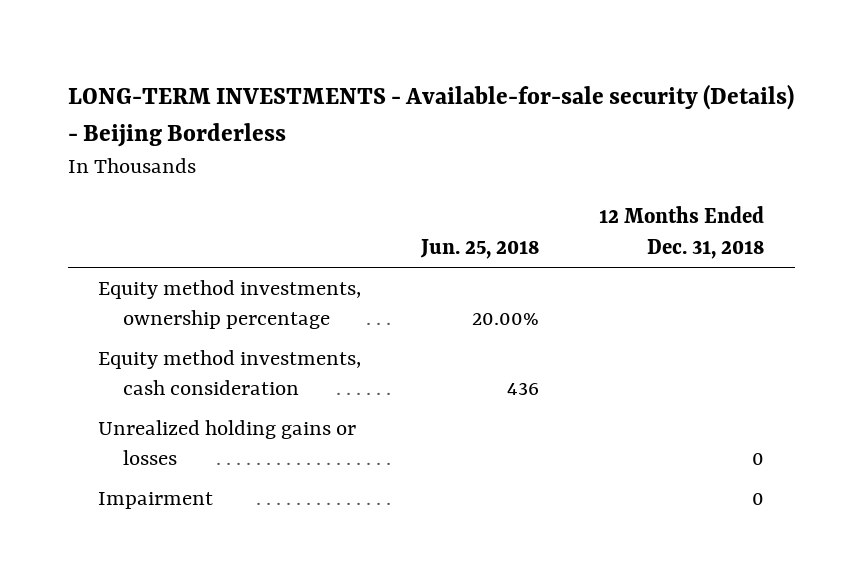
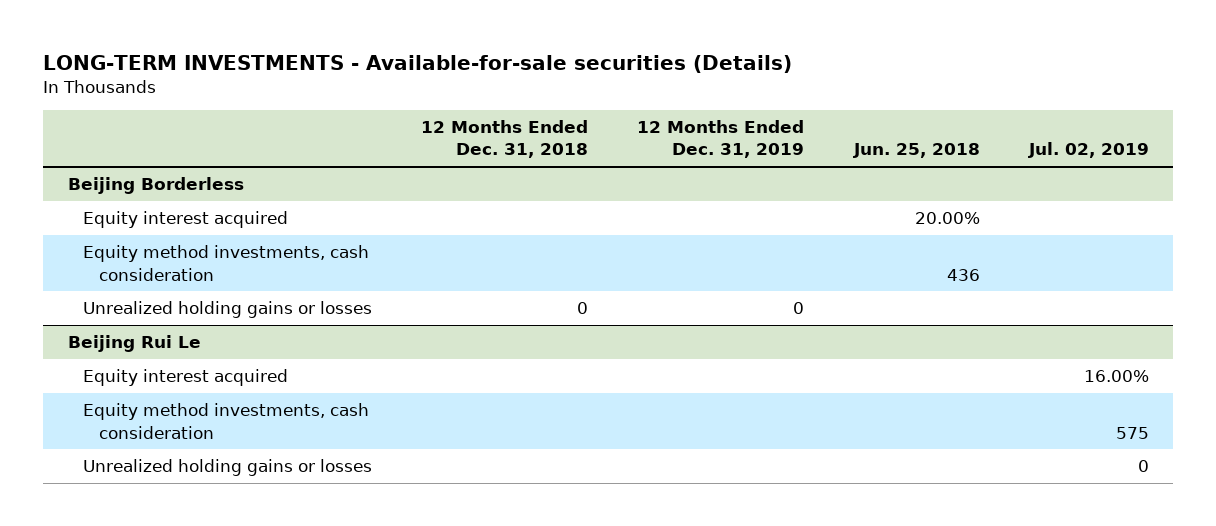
- LONG-TERM INVESTMENTS - Available-for-sale security (Details) - Beijing Borderless
+ LONG-TERM INVESTMENTS - Available-for-sale securities (Details)
- | Jun. 25, 2018 | 12 Months Ended Dec. 31, 2018
+ | 12 Months Ended Dec. 31, 2018 | 12 Months Ended Dec. 31, 2019 | Jun. 25, 2018 | Jul. 02, 2019
- Equity method investments, ownership percentage | 20.00% |
+ Beijing Borderless
+ Equity interest acquired | | | 20.00% |
- Impairment | | 0
+ Beijing Rui Le
+ Equity interest acquired | | | | 16.00%
+ Equity method investments, cash consideration | | | | 575
+ Unrealized holding gains or losses | | | | 0

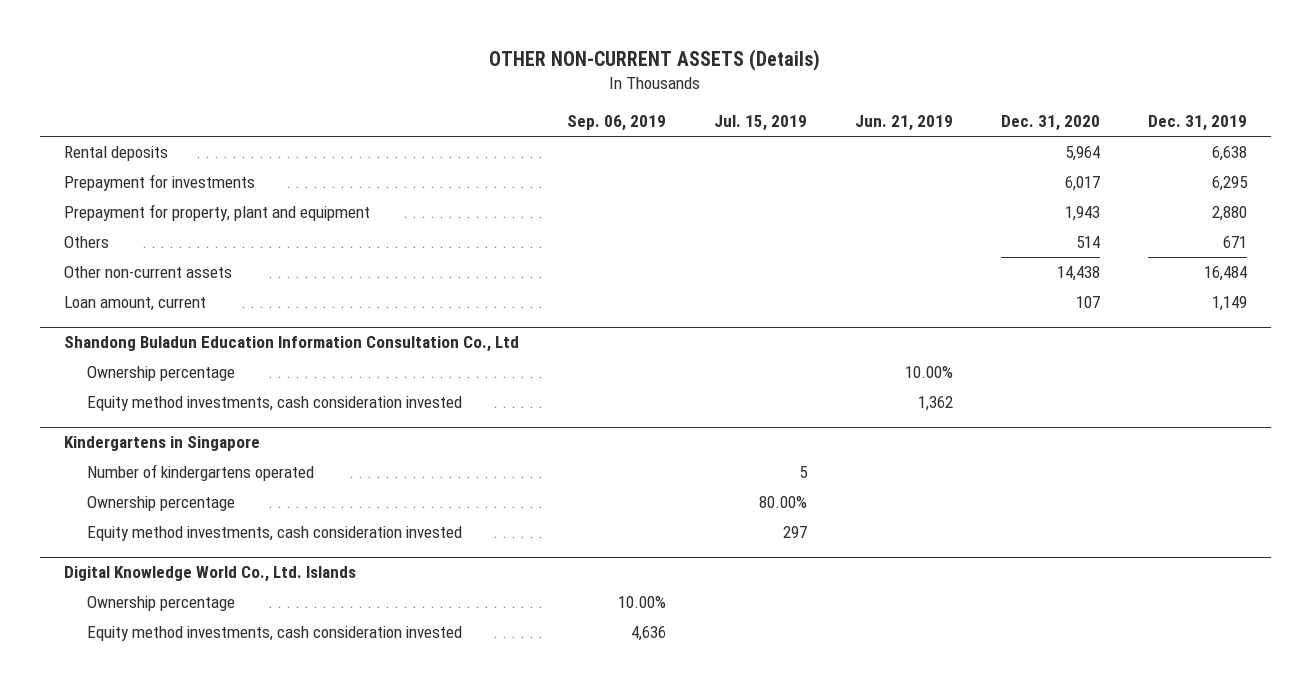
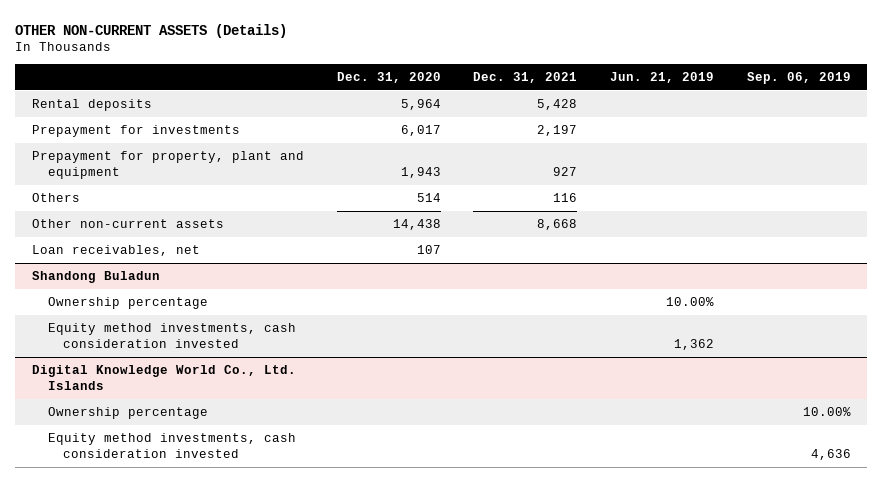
- | Sep. 06, 2019 | Jul. 15, 2019 | Jun. 21, 2019 | Dec. 31, 2020 | Dec. 31, 2019
+ | Dec. 31, 2020 | Dec. 31, 2021 | Jun. 21, 2019 | Sep. 06, 2019
- Loan amount, current | | | | 107 | 1,149
- Shandong Buladun Education Information Consultation Co., Ltd
+ Loan receivables, net | 107 | | |
+ Shandong Buladun
- Kindergartens in Singapore
- Number of kindergartens operated | | 5 | | |
- Ownership percentage | | 80.00% | | |
- Equity method investments, cash consideration invested | | 297 | | |

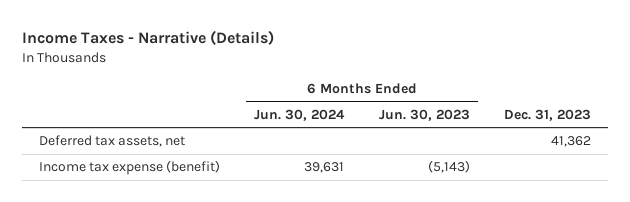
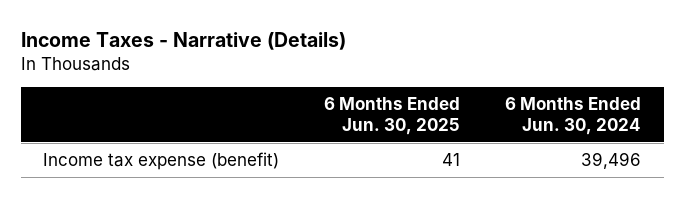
- | 6 Months Ended Jun. 30, 2024 | 6 Months Ended Jun. 30, 2023 | Dec. 31, 2023
+ | 6 Months Ended Jun. 30, 2025 | 6 Months Ended Jun. 30, 2024
- Deferred tax assets, net | | | 41,362
- Income tax expense (benefit) | 39,631 | (5,143) |
+ Income tax expense (benefit) | 41 | 39,496

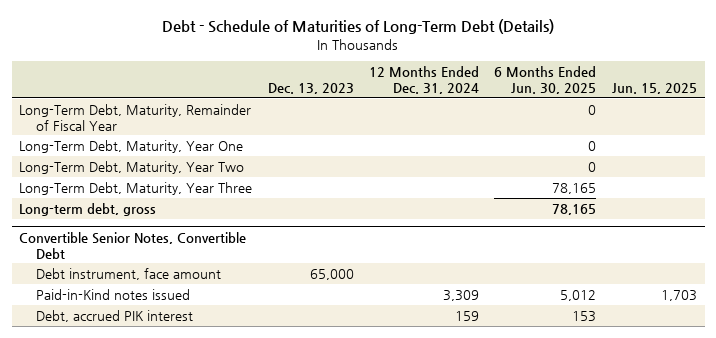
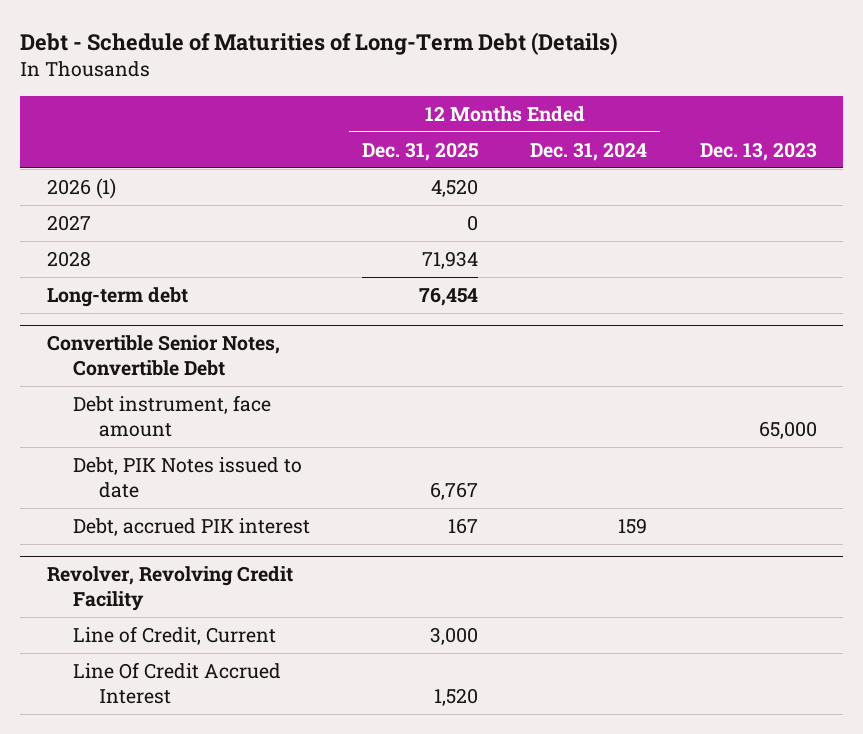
- | Dec. 13, 2023 | 12 Months Ended Dec. 31, 2024 | 6 Months Ended Jun. 30, 2025 | Jun. 15, 2025
+ | 12 Months Ended Dec. 31, 2025 | 12 Months Ended Dec. 31, 2024 | Dec. 13, 2023
- Long-Term Debt, Maturity, Remainder of Fiscal Year | | | 0 |
- Long-Term Debt, Maturity, Year One | | | 0 |
- Long-Term Debt, Maturity, Year Two | | | 0 |
- Long-Term Debt, Maturity, Year Three | | | 78,165 |
- Long-term debt, gross | | | 78,165 |
+ 2026 (1) | 4,520 | |
+ 2027 | 0 | |
+ 2028 | 71,934 | |
+ Long-term debt | 76,454 | |
@ Convertible Senior Notes, Convertible Debt
- Paid-in-Kind notes issued | | 3,309 | 5,012 | 1,703
+ Debt, PIK Notes issued to date | 6,767 | |
+ Revolver, Revolving Credit Facility
+ Line of Credit, Current | 3,000 | |
+ Line Of Credit Accrued Interest | 1,520 | |

